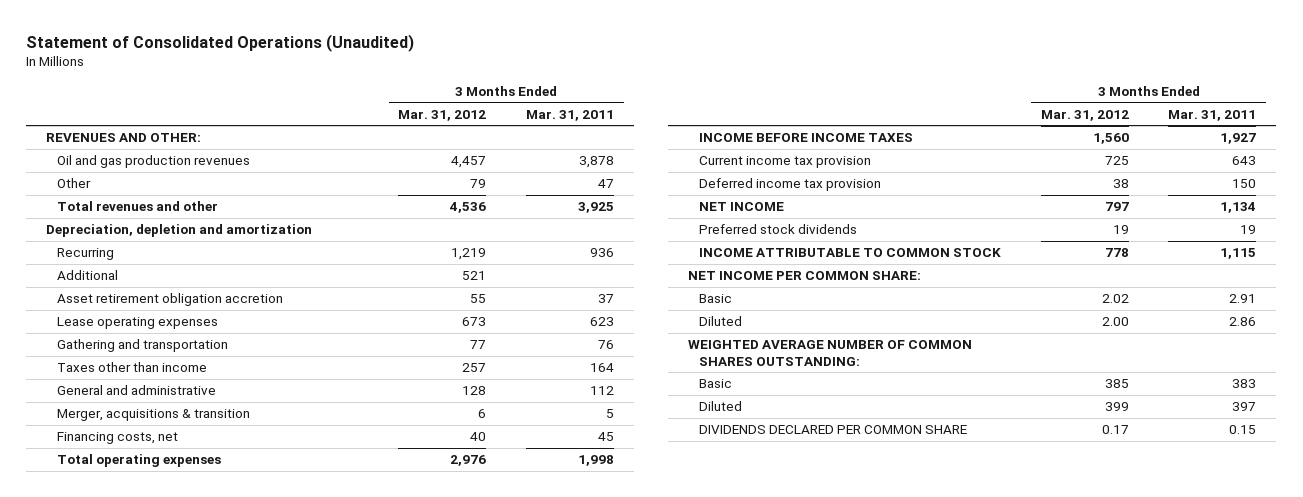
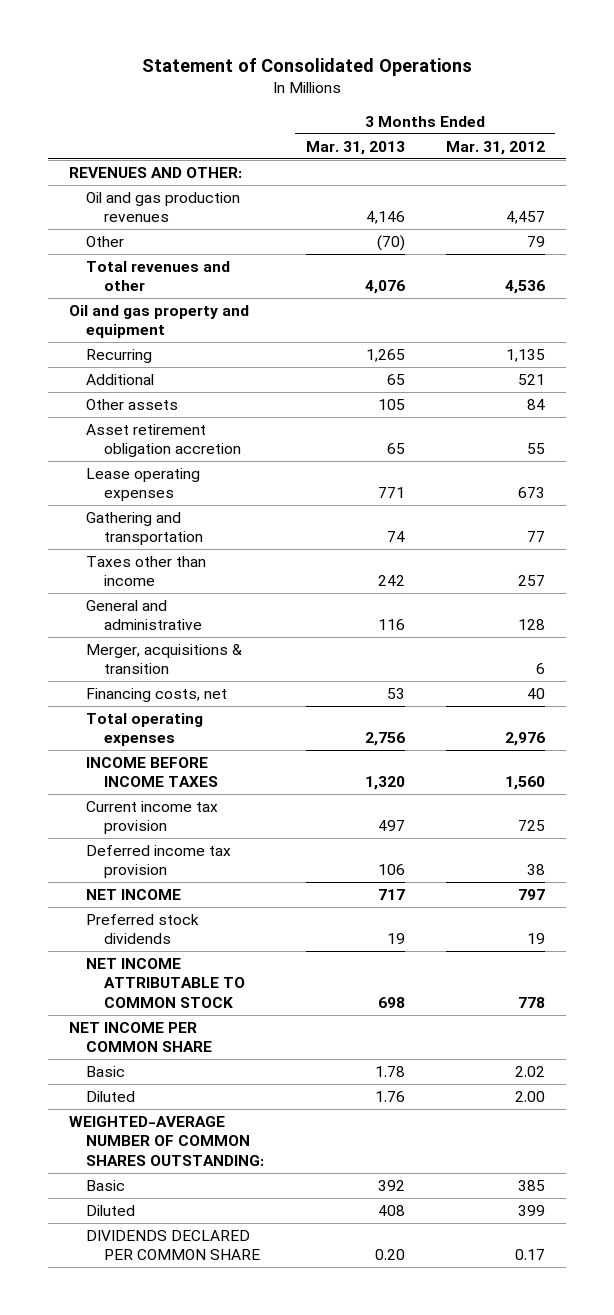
- Statement of Consolidated Operations (Unaudited)
+ Statement of Consolidated Operations
- | 3 Months Ended Mar. 31, 2012 | 3 Months Ended Mar. 31, 2011
+ | 3 Months Ended Mar. 31, 2013 | 3 Months Ended Mar. 31, 2012
- Depreciation, depletion and amortization
- Recurring | 1,219 | 936
+ Oil and gas property and equipment
+ Recurring | 1,265 | 1,135
+ Other assets | 105 | 84
- INCOME ATTRIBUTABLE TO COMMON STOCK | 778 | 1,115
- NET INCOME PER COMMON SHARE:
+ NET INCOME ATTRIBUTABLE TO COMMON STOCK | 698 | 778
+ NET INCOME PER COMMON SHARE
- WEIGHTED AVERAGE NUMBER OF COMMON SHARES OUTSTANDING:
+ WEIGHTED-AVERAGE NUMBER OF COMMON SHARES OUTSTANDING:

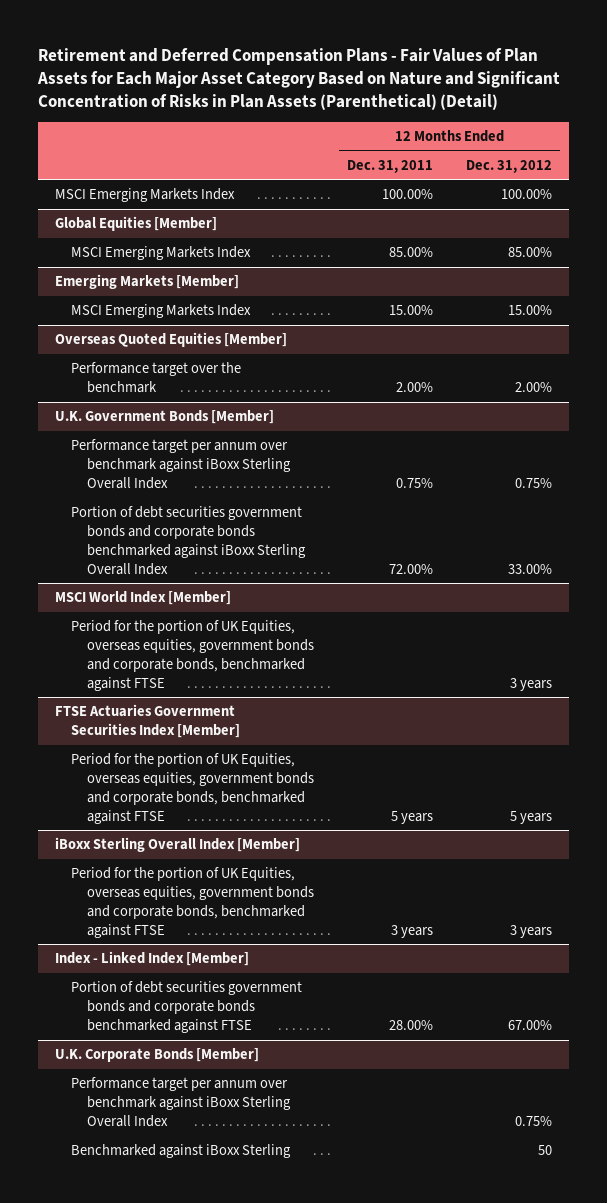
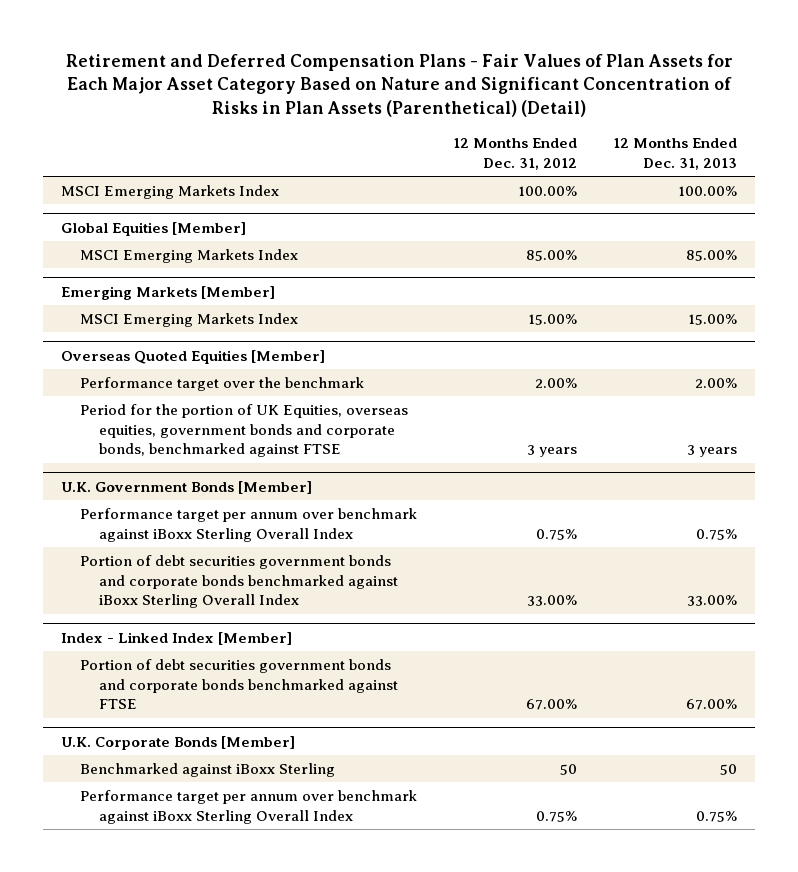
- | 12 Months Ended Dec. 31, 2011 | 12 Months Ended Dec. 31, 2012
+ | 12 Months Ended Dec. 31, 2012 | 12 Months Ended Dec. 31, 2013
@ Overseas Quoted Equities [Member]
+ Period for the portion of UK Equities, overseas equities, government bonds and corporate bonds, benchmarked against FTSE | 3 years | 3 years
- MSCI World Index [Member]
- Period for the portion of UK Equities, overseas equities, government bonds and corporate bonds, benchmarked against FTSE | | 3 years
- FTSE Actuaries Government Securities Index [Member]
- Period for the portion of UK Equities, overseas equities, government bonds and corporate bonds, benchmarked against FTSE | 5 years | 5 years
- iBoxx Sterling Overall Index [Member]
- Period for the portion of UK Equities, overseas equities, government bonds and corporate bonds, benchmarked against FTSE | 3 years | 3 years
@ U.K. Corporate Bonds [Member]
moved down: Performance target per annum over benchmark against iBoxx Sterling Overall Index | 0.75% | 0.75%

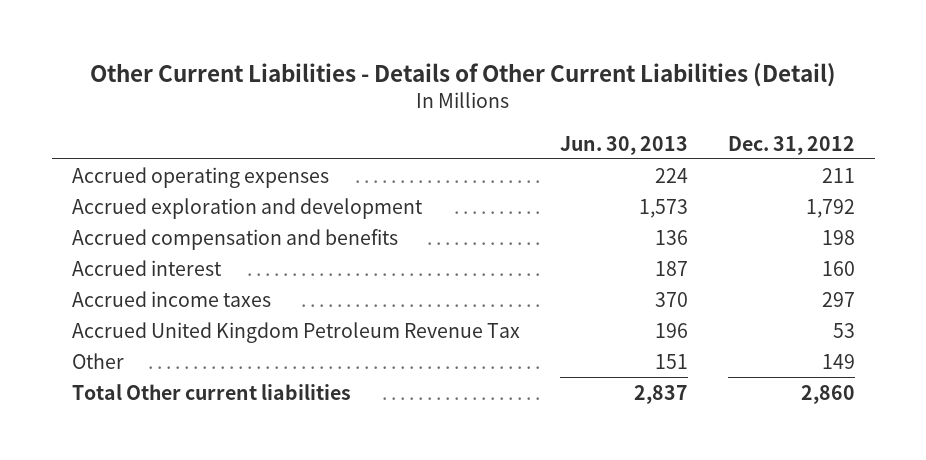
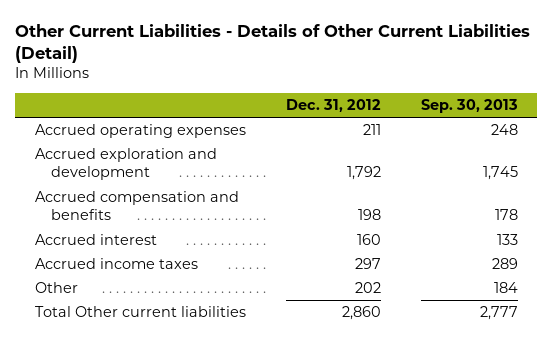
- | Jun. 30, 2013 | Dec. 31, 2012
+ | Dec. 31, 2012 | Sep. 30, 2013
- Accrued United Kingdom Petroleum Revenue Tax | 196 | 53
- Other | 151 | 149
+ Other | 202 | 184

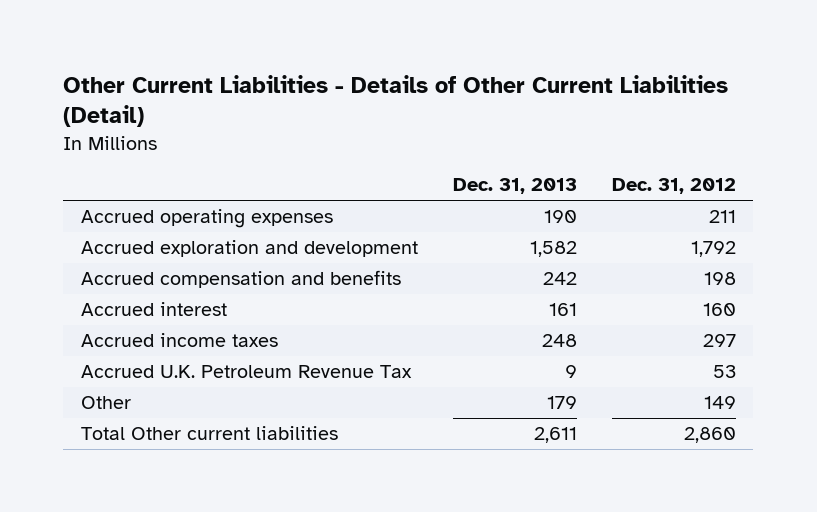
- | Dec. 31, 2012 | Sep. 30, 2013
+ | Dec. 31, 2013 | Dec. 31, 2012
- Other | 202 | 184
+ Accrued U.K. Petroleum Revenue Tax | 9 | 53
+ Other | 179 | 149

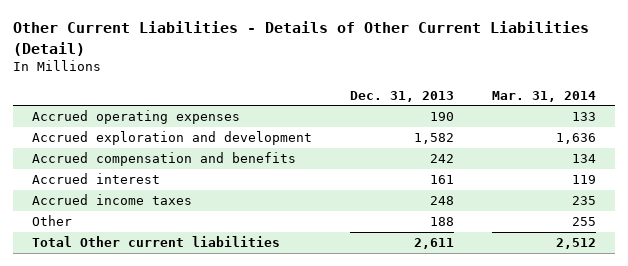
- | Dec. 31, 2013 | Dec. 31, 2012
+ | Dec. 31, 2013 | Mar. 31, 2014
- Accrued U.K. Petroleum Revenue Tax | 9 | 53
- Other | 179 | 149
+ Other | 188 | 255

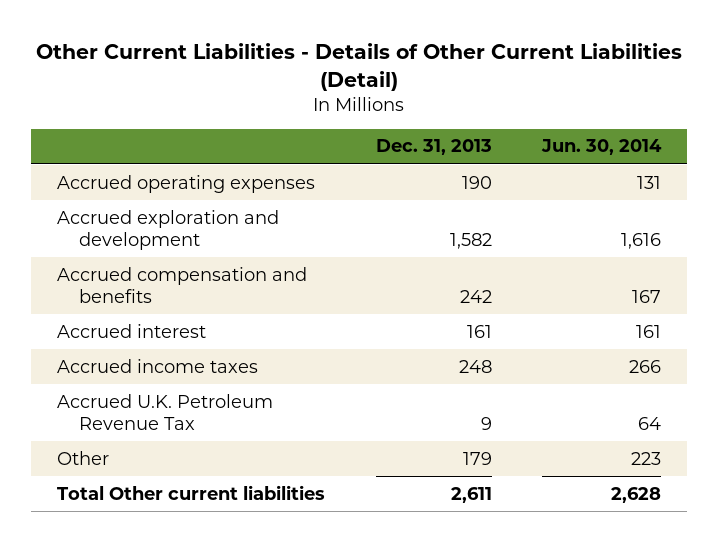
- | Dec. 31, 2013 | Mar. 31, 2014
+ | Dec. 31, 2013 | Jun. 30, 2014
- Other | 188 | 255
+ Accrued U.K. Petroleum Revenue Tax | 9 | 64
+ Other | 179 | 223

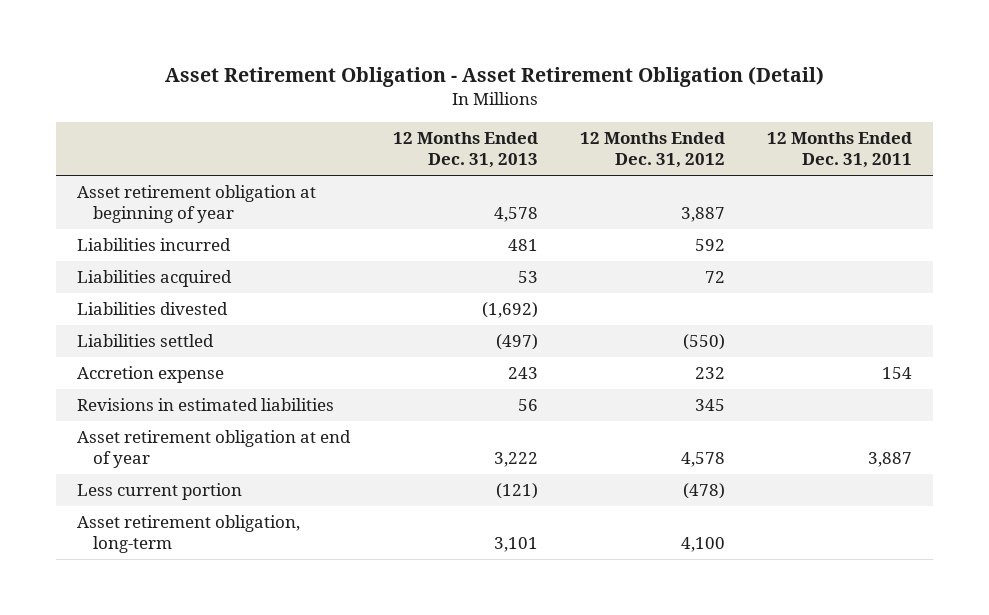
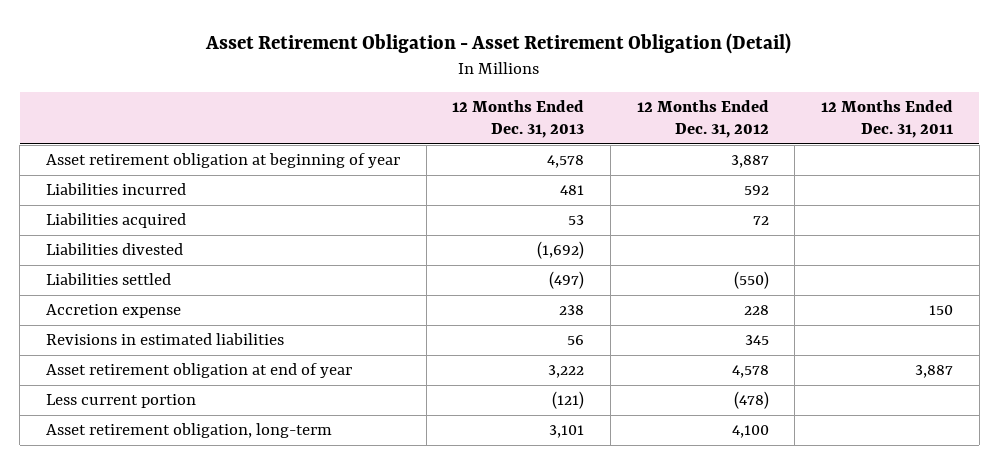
- Accretion expense | 243 | 232 | 154
+ Accretion expense | 238 | 228 | 150

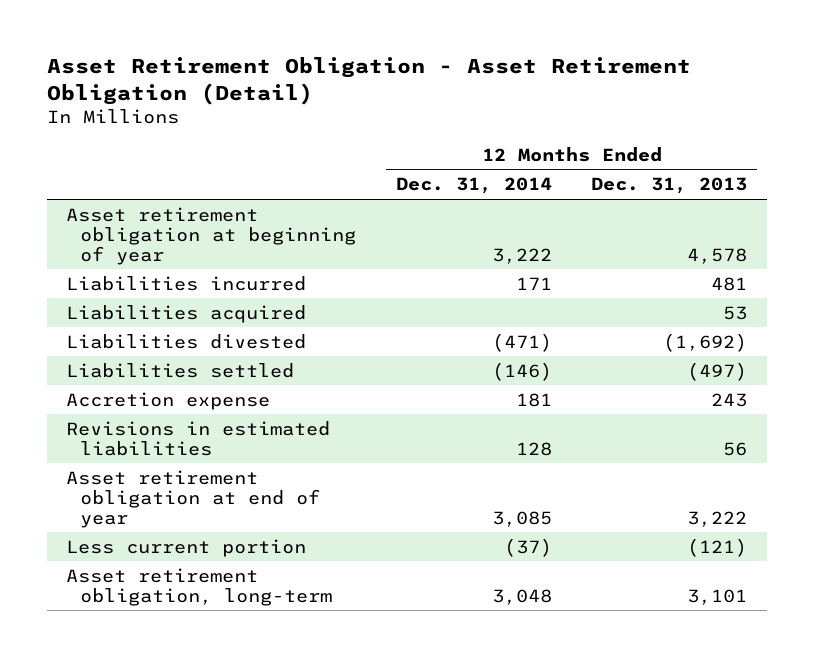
- | 12 Months Ended Dec. 31, 2013 | 12 Months Ended Dec. 31, 2012 | 12 Months Ended Dec. 31, 2011
+ | 12 Months Ended Dec. 31, 2014 | 12 Months Ended Dec. 31, 2013
- Accretion expense | 238 | 228 | 150
+ Accretion expense | 181 | 243

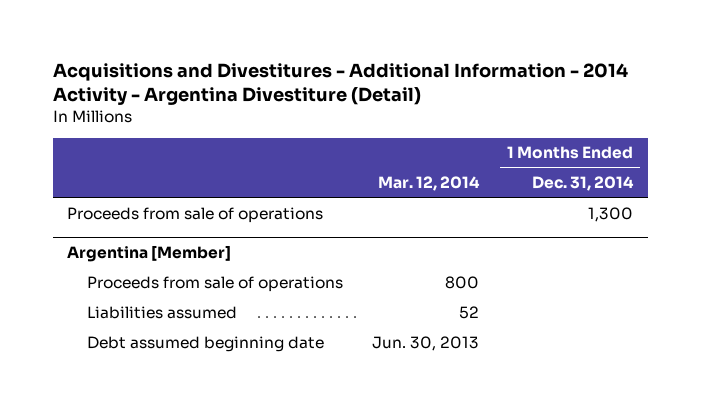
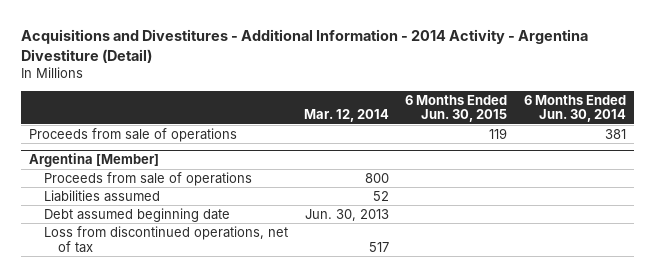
- | Mar. 12, 2014 | 1 Months Ended Dec. 31, 2014
+ | Mar. 12, 2014 | 6 Months Ended Jun. 30, 2015 | 6 Months Ended Jun. 30, 2014
@ Argentina [Member]
+ Loss from discontinued operations, net of tax | 517 | |

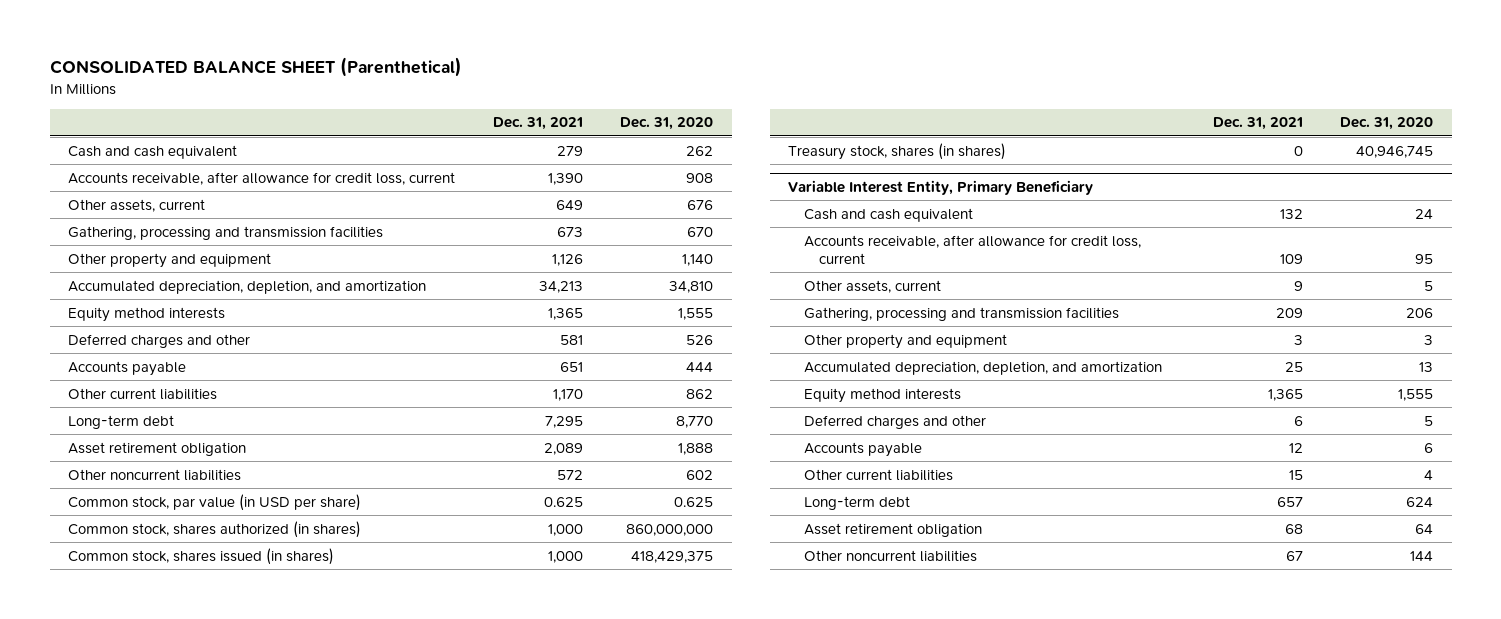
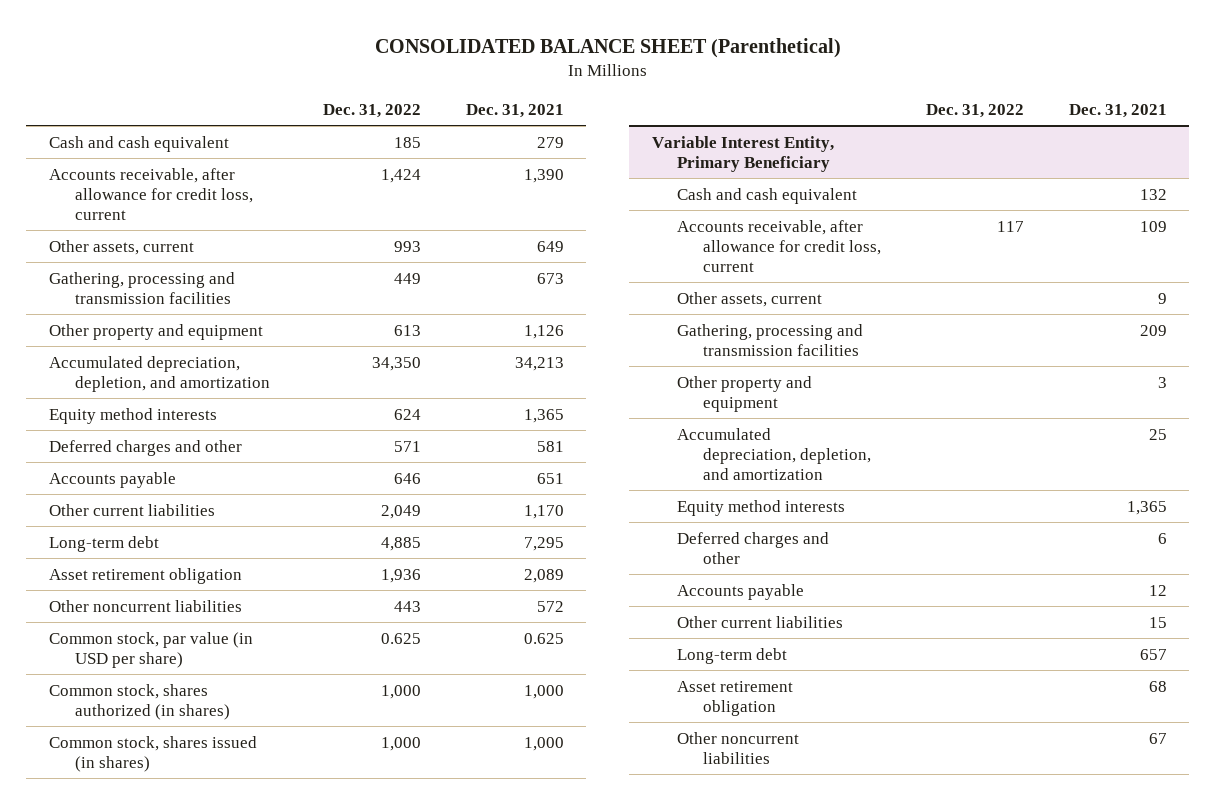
- | Dec. 31, 2021 | Dec. 31, 2020
+ | Dec. 31, 2022 | Dec. 31, 2021
- Treasury stock, shares (in shares) | 0 | 40,946,745

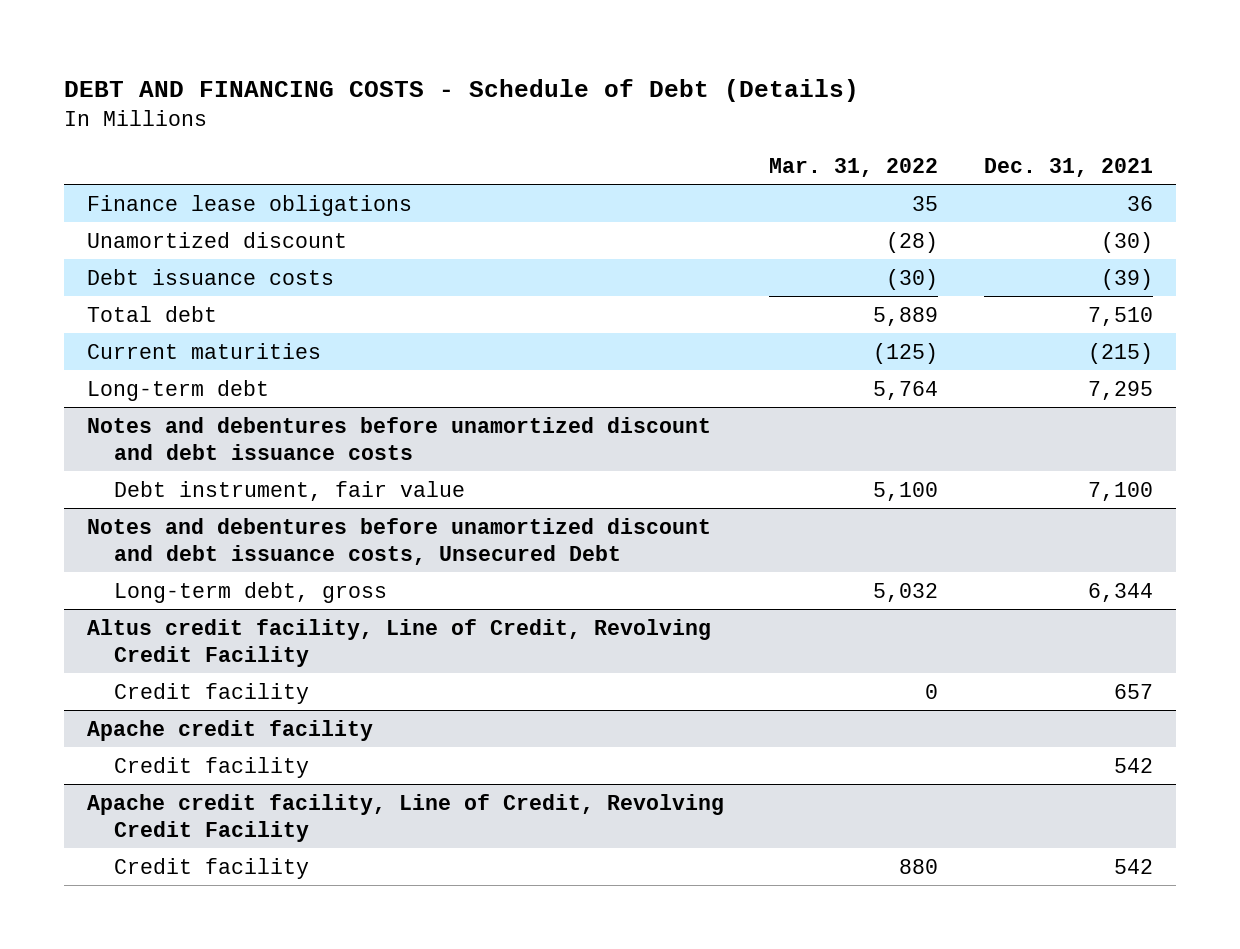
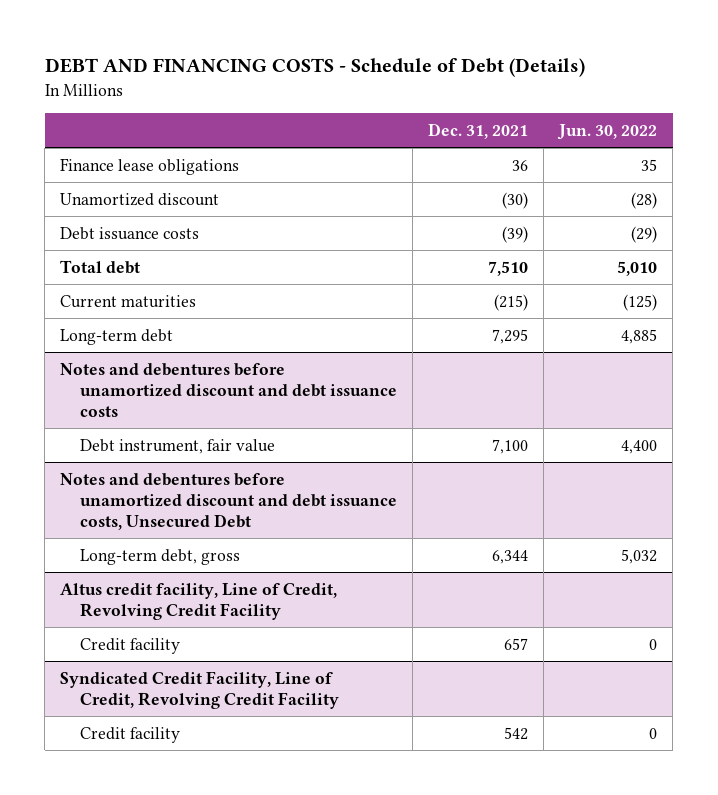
- | Mar. 31, 2022 | Dec. 31, 2021
+ | Dec. 31, 2021 | Jun. 30, 2022
- Apache credit facility
- Credit facility | | 542
- Apache credit facility, Line of Credit, Revolving Credit Facility
+ Syndicated Credit Facility, Line of Credit, Revolving Credit Facility

